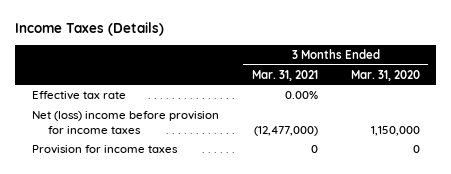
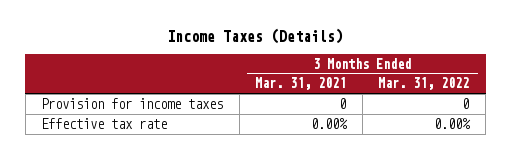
- | 3 Months Ended Mar. 31, 2021 | 3 Months Ended Mar. 31, 2020
+ | 3 Months Ended Mar. 31, 2021 | 3 Months Ended Mar. 31, 2022
- Net (loss) income before provision for income taxes | (12,477,000) | 1,150,000
moved down: Effective tax rate | 0.00% | 0.00%

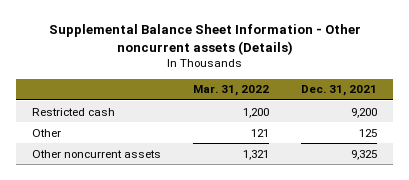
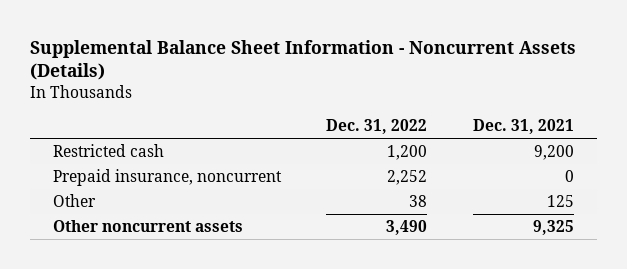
- Supplemental Balance Sheet Information - Other noncurrent assets (Details)
+ Supplemental Balance Sheet Information - Noncurrent Assets (Details)
- | Mar. 31, 2022 | Dec. 31, 2021
+ | Dec. 31, 2022 | Dec. 31, 2021
+ Prepaid insurance, noncurrent | 2,252 | 0

